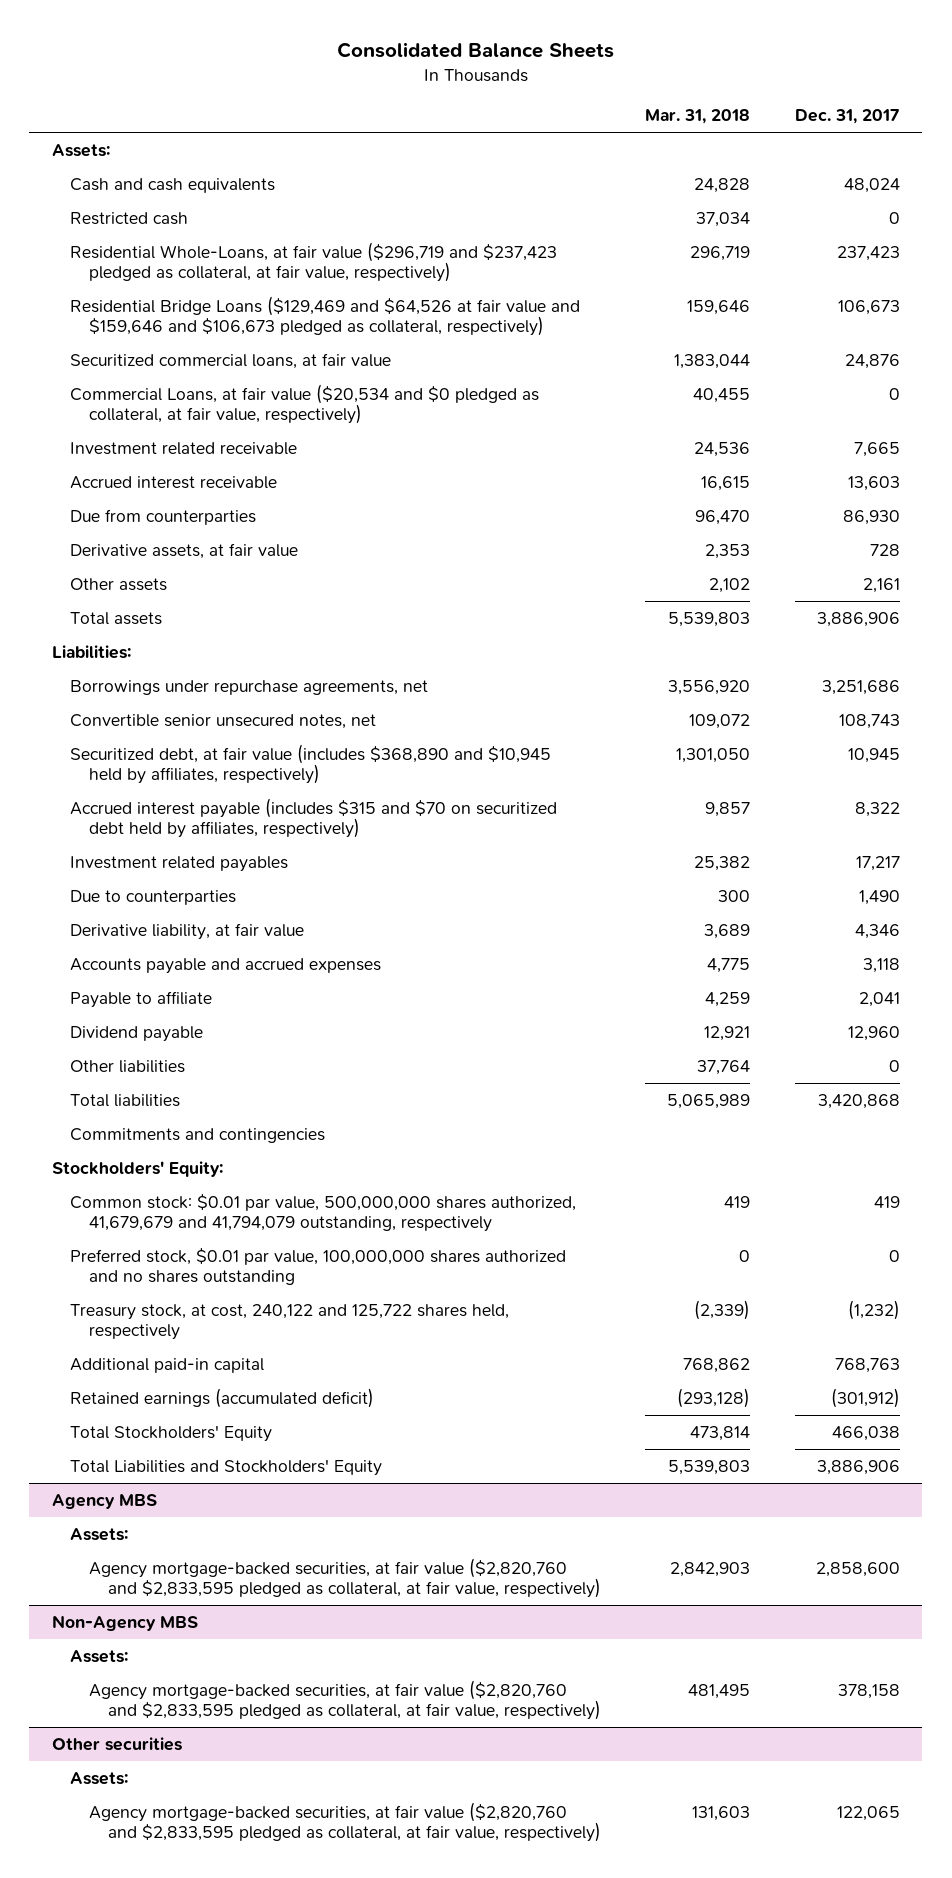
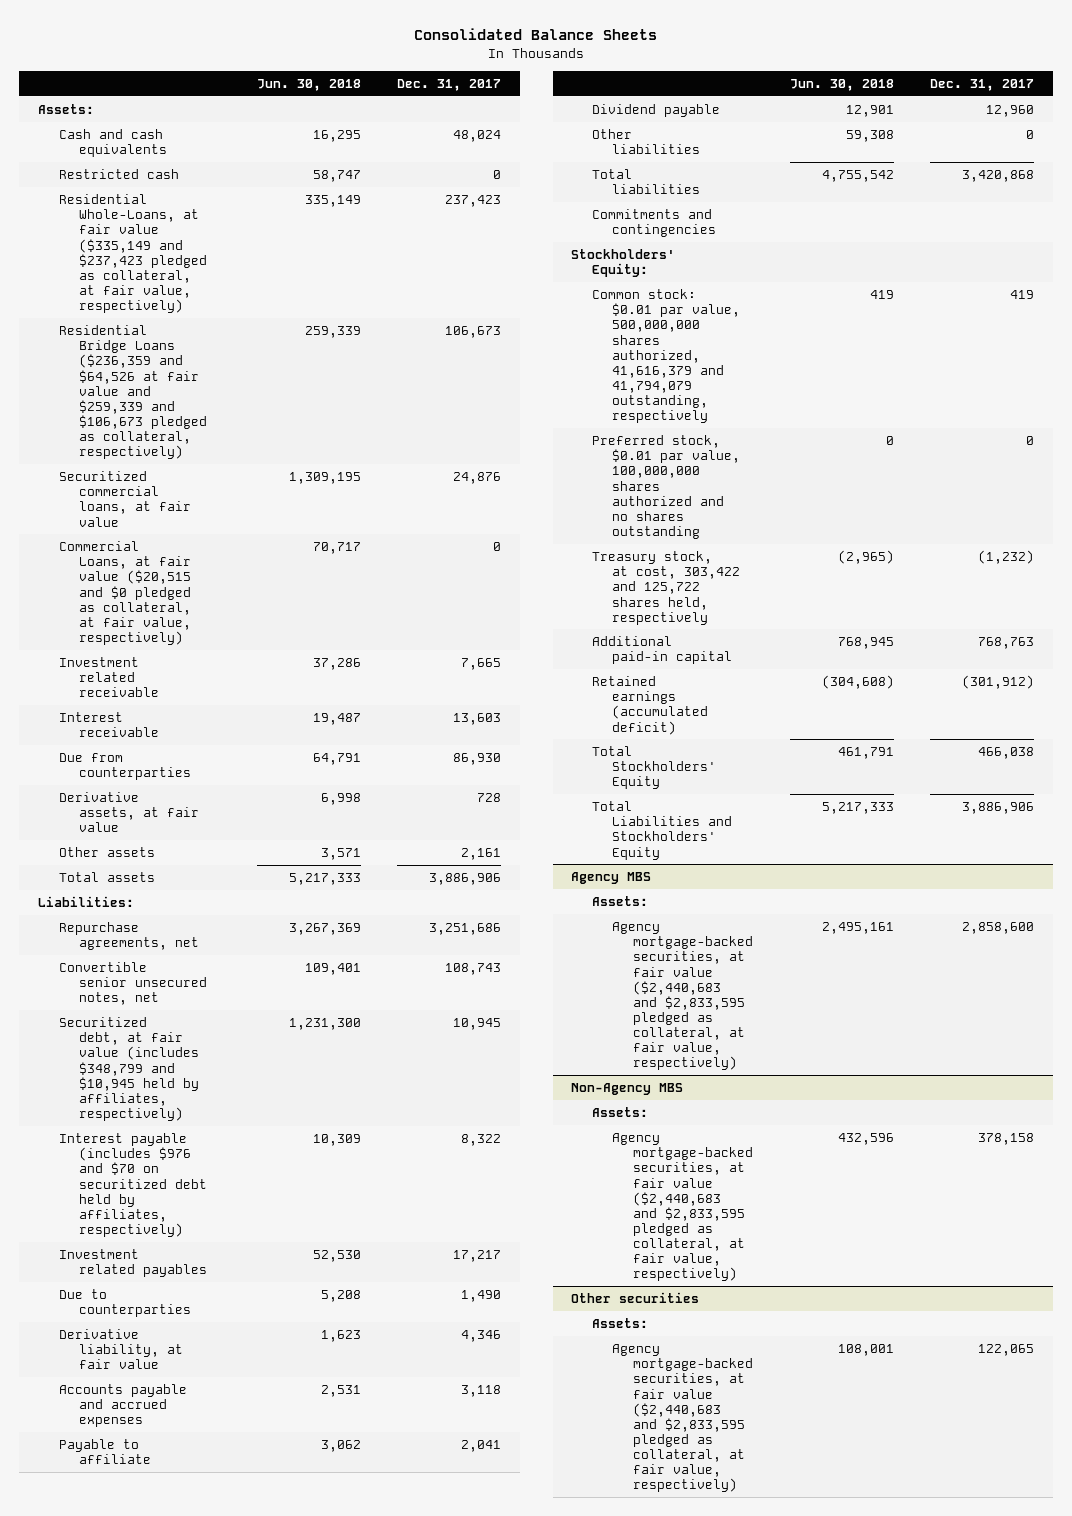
- | Mar. 31, 2018 | Dec. 31, 2017
+ | Jun. 30, 2018 | Dec. 31, 2017
- Residential Whole-Loans, at fair value ($296,719 and $237,423 pledged as collateral, at fair value, respectively) | 296,719 | 237,423
- Residential Bridge Loans ($129,469 and $64,526 at fair value and $159,646 and $106,673 pledged as collateral, respectively) | 159,646 | 106,673
+ Residential Whole-Loans, at fair value ($335,149 and $237,423 pledged as collateral, at fair value, respectively) | 335,149 | 237,423
+ Residential Bridge Loans ($236,359 and $64,526 at fair value and $259,339 and $106,673 pledged as collateral, respectively) | 259,339 | 106,673
- Commercial Loans, at fair value ($20,534 and $0 pledged as collateral, at fair value, respectively) | 40,455 | 0
+ Commercial Loans, at fair value ($20,515 and $0 pledged as collateral, at fair value, respectively) | 70,717 | 0
- Accrued interest receivable | 16,615 | 13,603
+ Interest receivable | 19,487 | 13,603
- Borrowings under repurchase agreements, net | 3,556,920 | 3,251,686
+ Repurchase agreements, net | 3,267,369 | 3,251,686
- Securitized debt, at fair value (includes $368,890 and $10,945 held by affiliates, respectively) | 1,301,050 | 10,945
- Accrued interest payable (includes $315 and $70 on securitized debt held by affiliates, respectively) | 9,857 | 8,322
+ Securitized debt, at fair value (includes $348,799 and $10,945 held by affiliates, respectively) | 1,231,300 | 10,945
+ Interest payable (includes $976 and $70 on securitized debt held by affiliates, respectively) | 10,309 | 8,322
- Common stock: $0.01 par value, 500,000,000 shares authorized, 41,679,679 and 41,794,079 outstanding, respectively | 419 | 419
+ Common stock: $0.01 par value, 500,000,000 shares authorized, 41,616,379 and 41,794,079 outstanding, respectively | 419 | 419
- Treasury stock, at cost, 240,122 and 125,722 shares held, respectively | (2,339) | (1,232)
+ Treasury stock, at cost, 303,422 and 125,722 shares held, respectively | (2,965) | (1,232)
@ Agency MBS
- Agency mortgage-backed securities, at fair value ($2,820,760 and $2,833,595 pledged as collateral, at fair value, respectively) | 2,842,903 | 2,858,600
+ Agency mortgage-backed securities, at fair value ($2,440,683 and $2,833,595 pledged as collateral, at fair value, respectively) | 2,495,161 | 2,858,600
@ Non-Agency MBS
- Agency mortgage-backed securities, at fair value ($2,820,760 and $2,833,595 pledged as collateral, at fair value, respectively) | 481,495 | 378,158
+ Agency mortgage-backed securities, at fair value ($2,440,683 and $2,833,595 pledged as collateral, at fair value, respectively) | 432,596 | 378,158
@ Other securities
- Agency mortgage-backed securities, at fair value ($2,820,760 and $2,833,595 pledged as collateral, at fair value, respectively) | 131,603 | 122,065
+ Agency mortgage-backed securities, at fair value ($2,440,683 and $2,833,595 pledged as collateral, at fair value, respectively) | 108,001 | 122,065

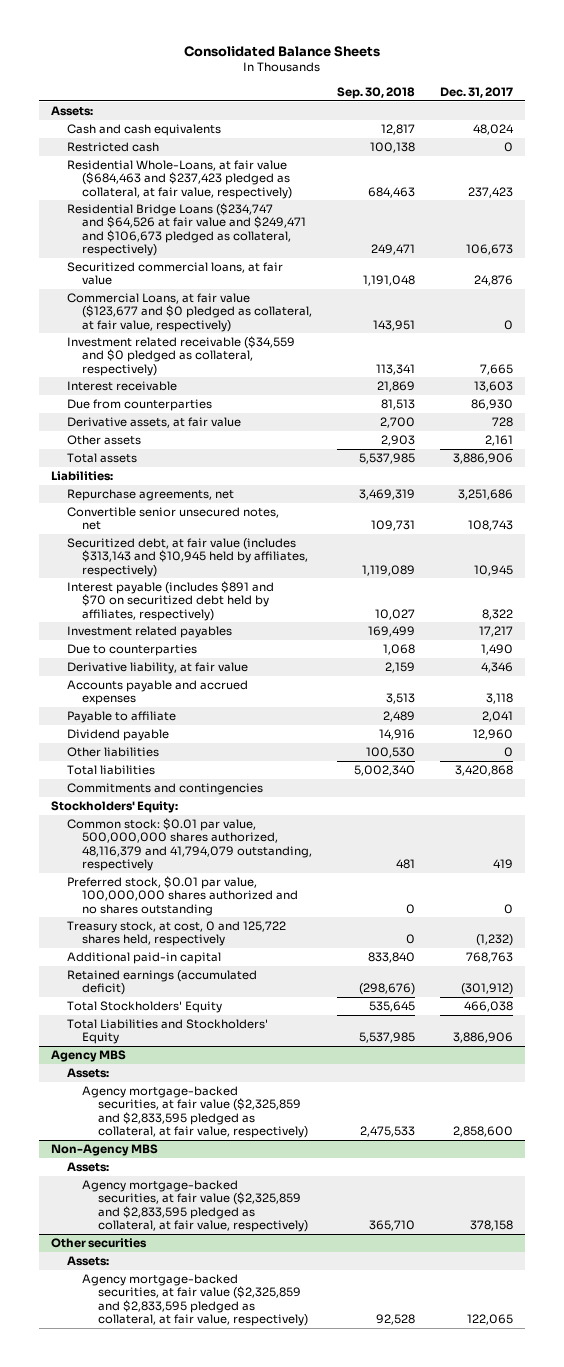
- | Jun. 30, 2018 | Dec. 31, 2017
+ | Sep. 30, 2018 | Dec. 31, 2017
- Residential Whole-Loans, at fair value ($335,149 and $237,423 pledged as collateral, at fair value, respectively) | 335,149 | 237,423
- Residential Bridge Loans ($236,359 and $64,526 at fair value and $259,339 and $106,673 pledged as collateral, respectively) | 259,339 | 106,673
+ Residential Whole-Loans, at fair value ($684,463 and $237,423 pledged as collateral, at fair value, respectively) | 684,463 | 237,423
+ Residential Bridge Loans ($234,747 and $64,526 at fair value and $249,471 and $106,673 pledged as collateral, respectively) | 249,471 | 106,673
- Commercial Loans, at fair value ($20,515 and $0 pledged as collateral, at fair value, respectively) | 70,717 | 0
- Investment related receivable | 37,286 | 7,665
+ Commercial Loans, at fair value ($123,677 and $0 pledged as collateral, at fair value, respectively) | 143,951 | 0
+ Investment related receivable ($34,559 and $0 pledged as collateral, respectively) | 113,341 | 7,665
- Securitized debt, at fair value (includes $348,799 and $10,945 held by affiliates, respectively) | 1,231,300 | 10,945
- Interest payable (includes $976 and $70 on securitized debt held by affiliates, respectively) | 10,309 | 8,322
+ Securitized debt, at fair value (includes $313,143 and $10,945 held by affiliates, respectively) | 1,119,089 | 10,945
+ Interest payable (includes $891 and $70 on securitized debt held by affiliates, respectively) | 10,027 | 8,322
- Common stock: $0.01 par value, 500,000,000 shares authorized, 41,616,379 and 41,794,079 outstanding, respectively | 419 | 419
+ Common stock: $0.01 par value, 500,000,000 shares authorized, 48,116,379 and 41,794,079 outstanding, respectively | 481 | 419
- Treasury stock, at cost, 303,422 and 125,722 shares held, respectively | (2,965) | (1,232)
+ Treasury stock, at cost, 0 and 125,722 shares held, respectively | 0 | (1,232)
@ Agency MBS
- Agency mortgage-backed securities, at fair value ($2,440,683 and $2,833,595 pledged as collateral, at fair value, respectively) | 2,495,161 | 2,858,600
+ Agency mortgage-backed securities, at fair value ($2,325,859 and $2,833,595 pledged as collateral, at fair value, respectively) | 2,475,533 | 2,858,600
@ Non-Agency MBS
- Agency mortgage-backed securities, at fair value ($2,440,683 and $2,833,595 pledged as collateral, at fair value, respectively) | 432,596 | 378,158
+ Agency mortgage-backed securities, at fair value ($2,325,859 and $2,833,595 pledged as collateral, at fair value, respectively) | 365,710 | 378,158
@ Other securities
- Agency mortgage-backed securities, at fair value ($2,440,683 and $2,833,595 pledged as collateral, at fair value, respectively) | 108,001 | 122,065
+ Agency mortgage-backed securities, at fair value ($2,325,859 and $2,833,595 pledged as collateral, at fair value, respectively) | 92,528 | 122,065

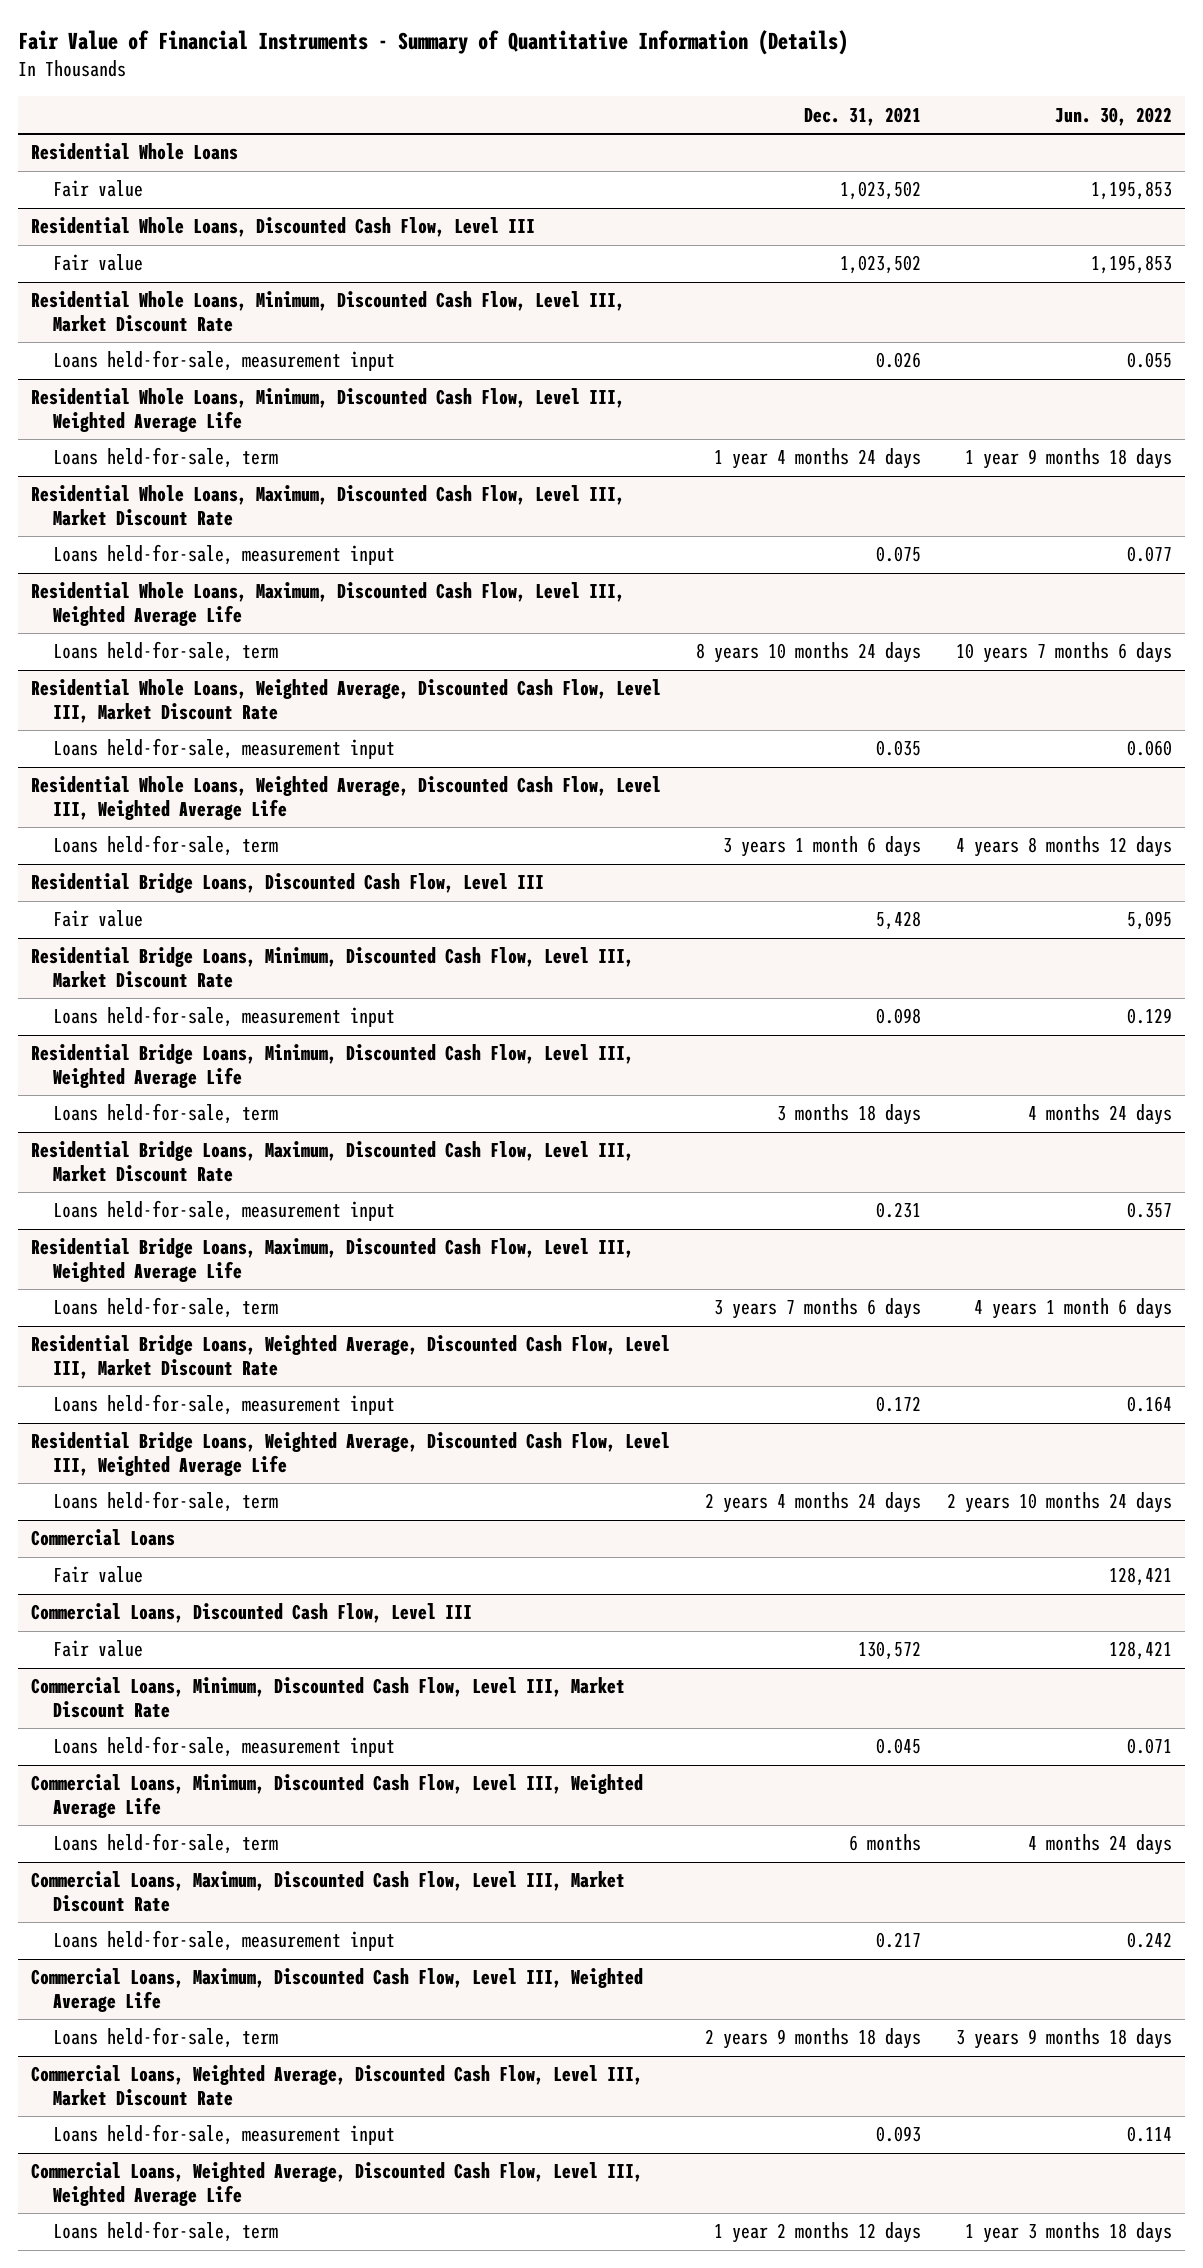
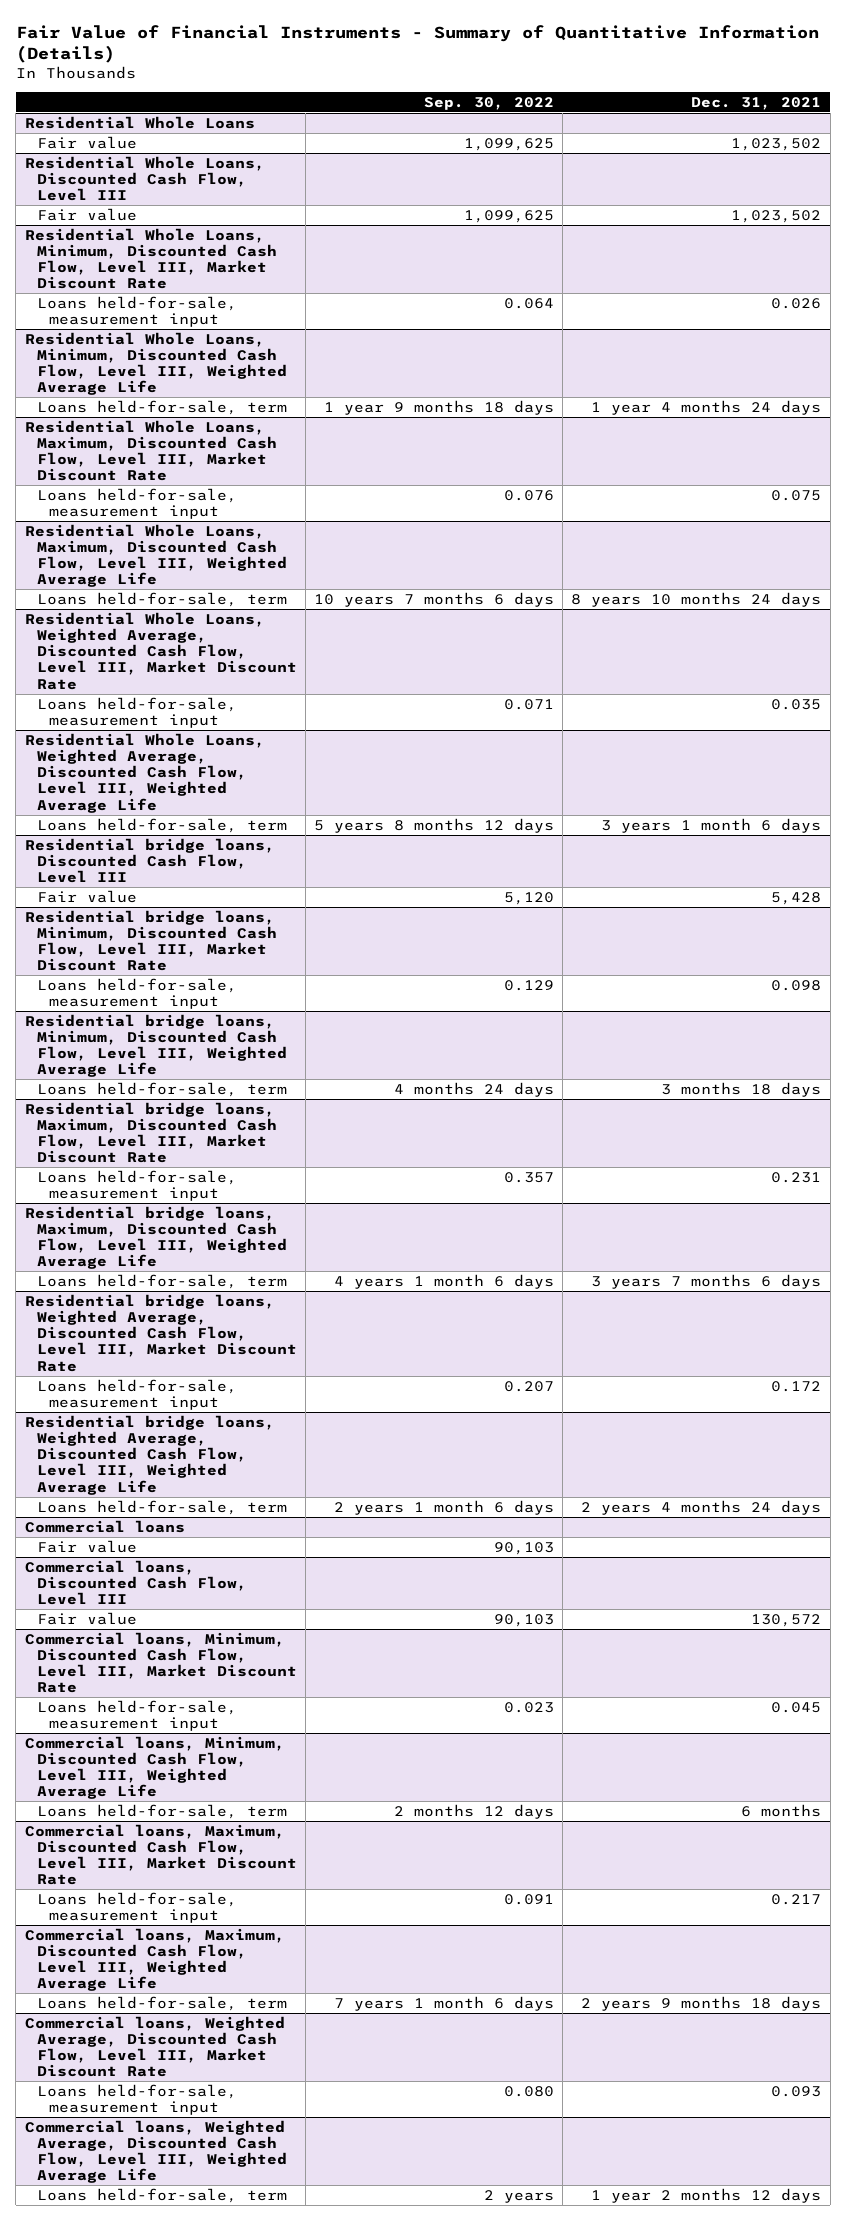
- | Dec. 31, 2021 | Jun. 30, 2022
+ | Sep. 30, 2022 | Dec. 31, 2021
- Residential Bridge Loans, Discounted Cash Flow, Level III
+ Residential bridge loans, Discounted Cash Flow, Level III
- Residential Bridge Loans, Minimum, Discounted Cash Flow, Level III, Market Discount Rate
+ Residential bridge loans, Minimum, Discounted Cash Flow, Level III, Market Discount Rate
- Residential Bridge Loans, Minimum, Discounted Cash Flow, Level III, Weighted Average Life
+ Residential bridge loans, Minimum, Discounted Cash Flow, Level III, Weighted Average Life
- Residential Bridge Loans, Maximum, Discounted Cash Flow, Level III, Market Discount Rate
+ Residential bridge loans, Maximum, Discounted Cash Flow, Level III, Market Discount Rate
- Residential Bridge Loans, Maximum, Discounted Cash Flow, Level III, Weighted Average Life
+ Residential bridge loans, Maximum, Discounted Cash Flow, Level III, Weighted Average Life
- Residential Bridge Loans, Weighted Average, Discounted Cash Flow, Level III, Market Discount Rate
+ Residential bridge loans, Weighted Average, Discounted Cash Flow, Level III, Market Discount Rate
- Residential Bridge Loans, Weighted Average, Discounted Cash Flow, Level III, Weighted Average Life
+ Residential bridge loans, Weighted Average, Discounted Cash Flow, Level III, Weighted Average Life
- Commercial Loans
+ Commercial loans
- Commercial Loans, Discounted Cash Flow, Level III
+ Commercial loans, Discounted Cash Flow, Level III
- Commercial Loans, Minimum, Discounted Cash Flow, Level III, Market Discount Rate
+ Commercial loans, Minimum, Discounted Cash Flow, Level III, Market Discount Rate
- Commercial Loans, Minimum, Discounted Cash Flow, Level III, Weighted Average Life
+ Commercial loans, Minimum, Discounted Cash Flow, Level III, Weighted Average Life
- Commercial Loans, Maximum, Discounted Cash Flow, Level III, Market Discount Rate
+ Commercial loans, Maximum, Discounted Cash Flow, Level III, Market Discount Rate
- Commercial Loans, Maximum, Discounted Cash Flow, Level III, Weighted Average Life
+ Commercial loans, Maximum, Discounted Cash Flow, Level III, Weighted Average Life
- Commercial Loans, Weighted Average, Discounted Cash Flow, Level III, Market Discount Rate
+ Commercial loans, Weighted Average, Discounted Cash Flow, Level III, Market Discount Rate
- Commercial Loans, Weighted Average, Discounted Cash Flow, Level III, Weighted Average Life
+ Commercial loans, Weighted Average, Discounted Cash Flow, Level III, Weighted Average Life

